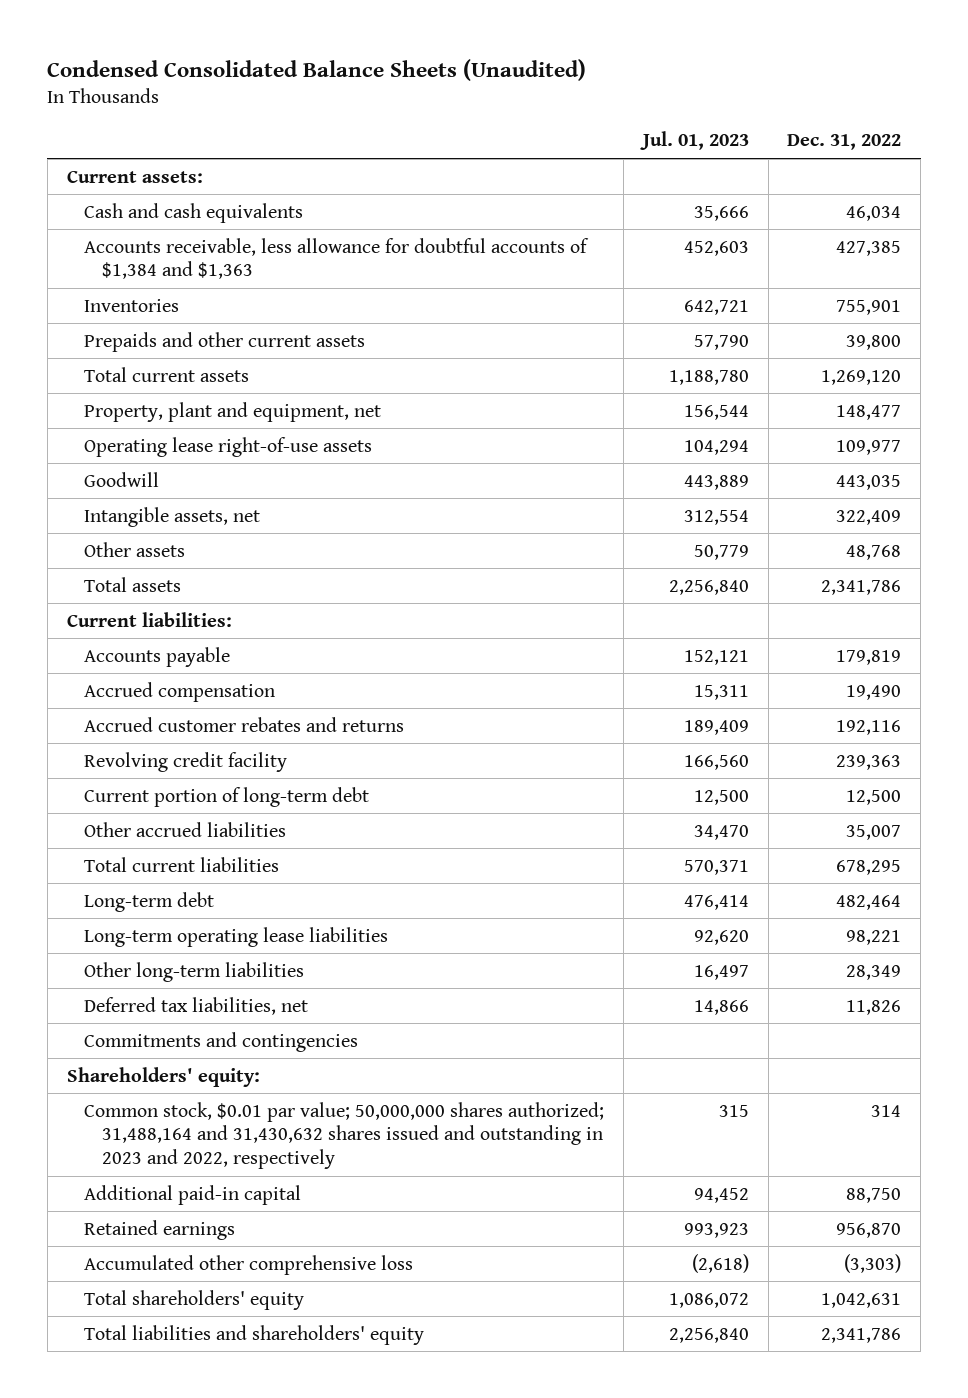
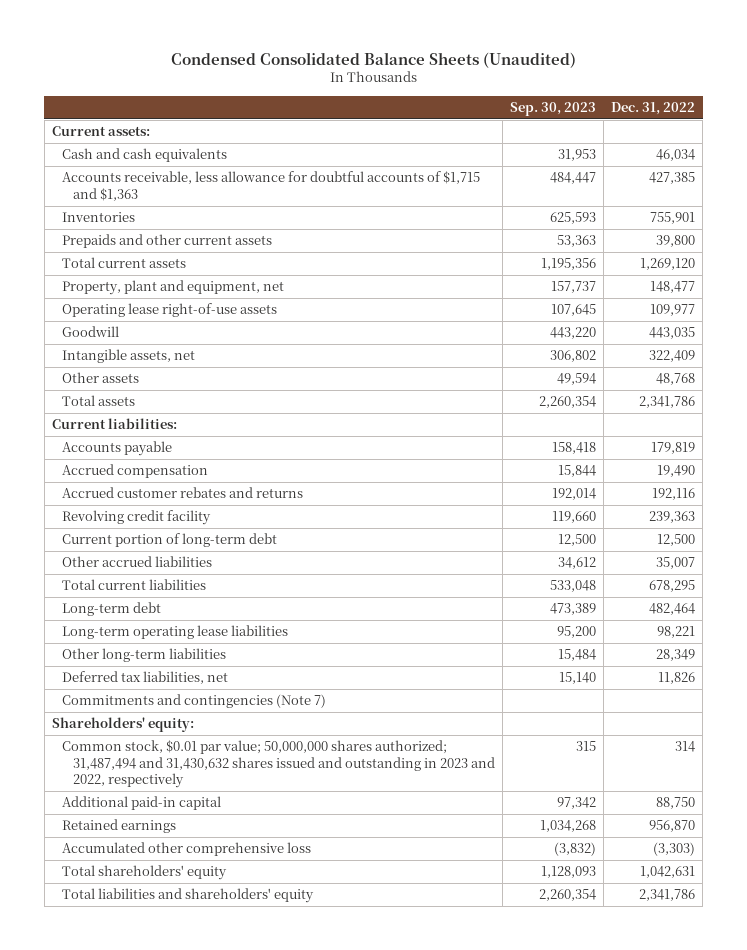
- | Jul. 01, 2023 | Dec. 31, 2022
+ | Sep. 30, 2023 | Dec. 31, 2022
- Accounts receivable, less allowance for doubtful accounts of $1,384 and $1,363 | 452,603 | 427,385
+ Accounts receivable, less allowance for doubtful accounts of $1,715 and $1,363 | 484,447 | 427,385
- Commitments and contingencies
+ Commitments and contingencies (Note 7)
- Common stock, $0.01 par value; 50,000,000 shares authorized; 31,488,164 and 31,430,632 shares issued and outstanding in 2023 and 2022, respectively | 315 | 314
+ Common stock, $0.01 par value; 50,000,000 shares authorized; 31,487,494 and 31,430,632 shares issued and outstanding in 2023 and 2022, respectively | 315 | 314

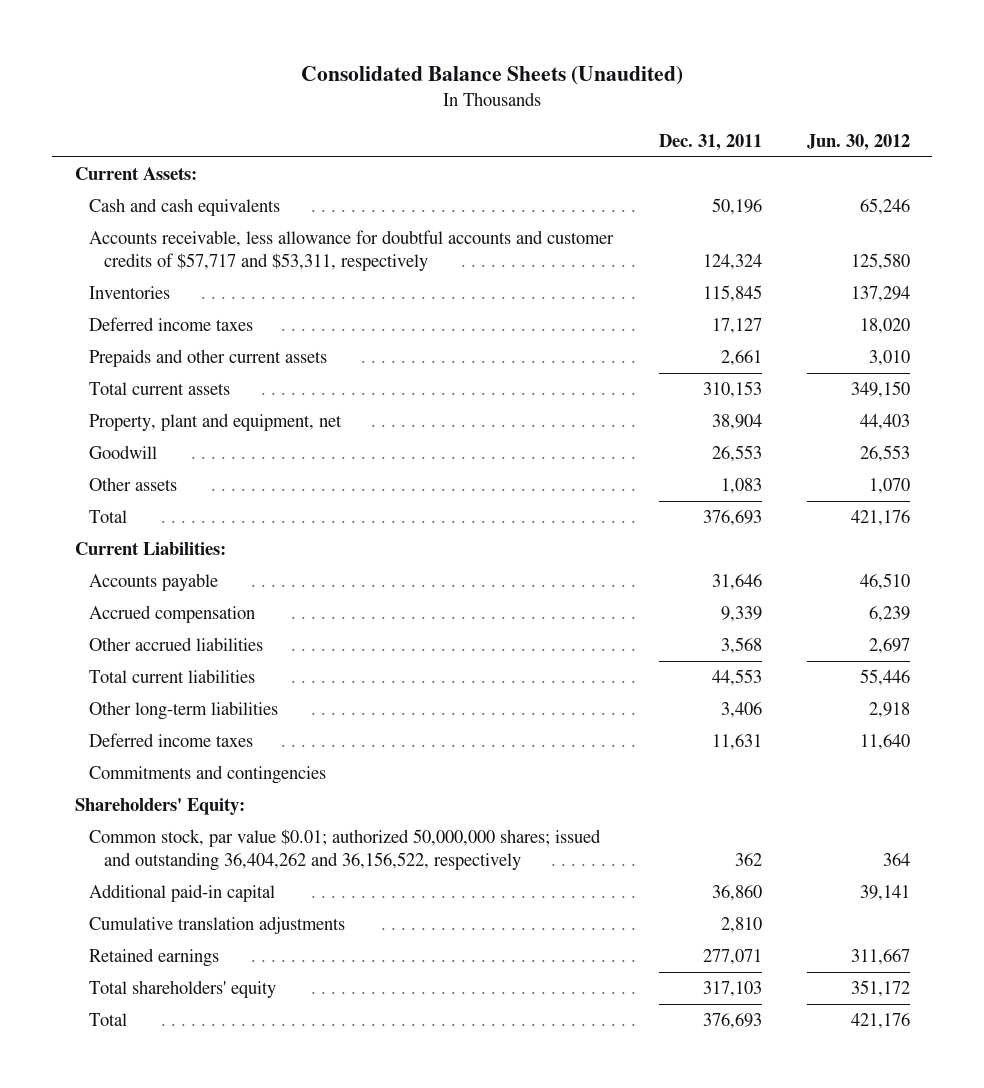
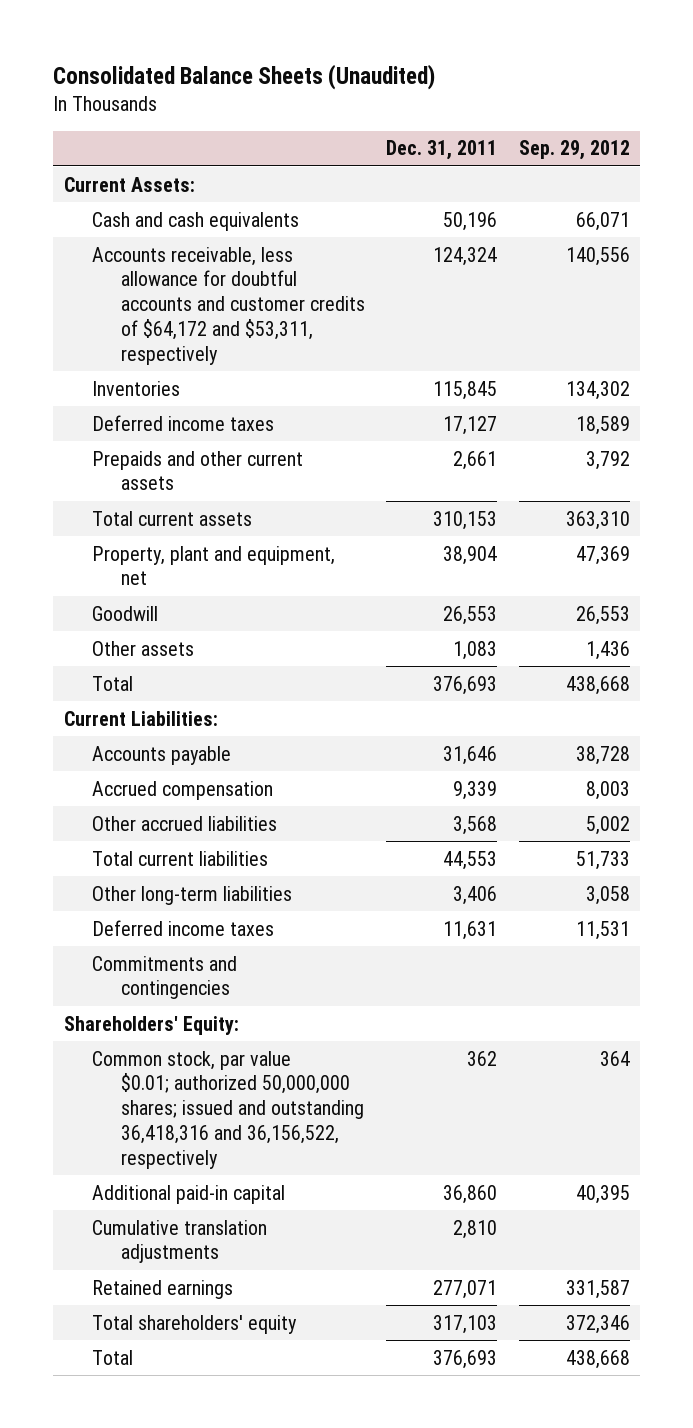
- | Dec. 31, 2011 | Jun. 30, 2012
+ | Dec. 31, 2011 | Sep. 29, 2012
- Accounts receivable, less allowance for doubtful accounts and customer credits of $57,717 and $53,311, respectively | 124,324 | 125,580
+ Accounts receivable, less allowance for doubtful accounts and customer credits of $64,172 and $53,311, respectively | 124,324 | 140,556
- Common stock, par value $0.01; authorized 50,000,000 shares; issued and outstanding 36,404,262 and 36,156,522, respectively | 362 | 364
+ Common stock, par value $0.01; authorized 50,000,000 shares; issued and outstanding 36,418,316 and 36,156,522, respectively | 362 | 364

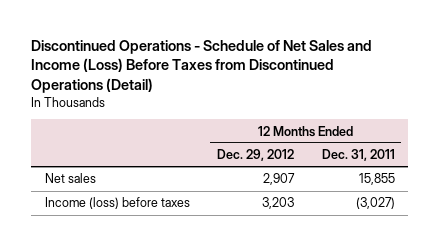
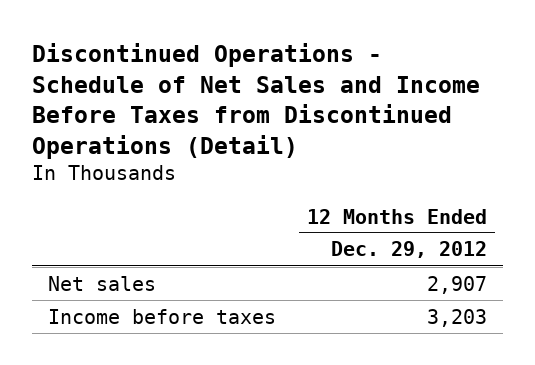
- Discontinued Operations - Schedule of Net Sales and Income (Loss) Before Taxes from Discontinued Operations (Detail)
+ Discontinued Operations - Schedule of Net Sales and Income Before Taxes from Discontinued Operations (Detail)
- | 12 Months Ended Dec. 29, 2012 | 12 Months Ended Dec. 31, 2011
+ | 12 Months Ended Dec. 29, 2012
- Income (loss) before taxes | 3,203 | (3,027)
+ Income before taxes | 3,203

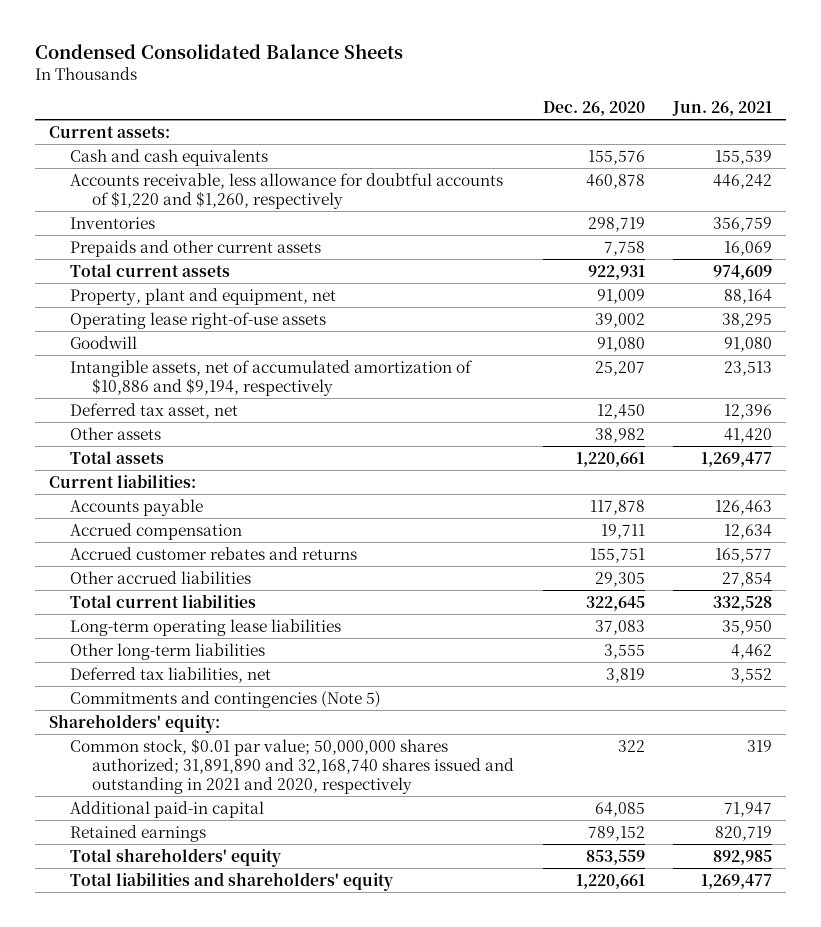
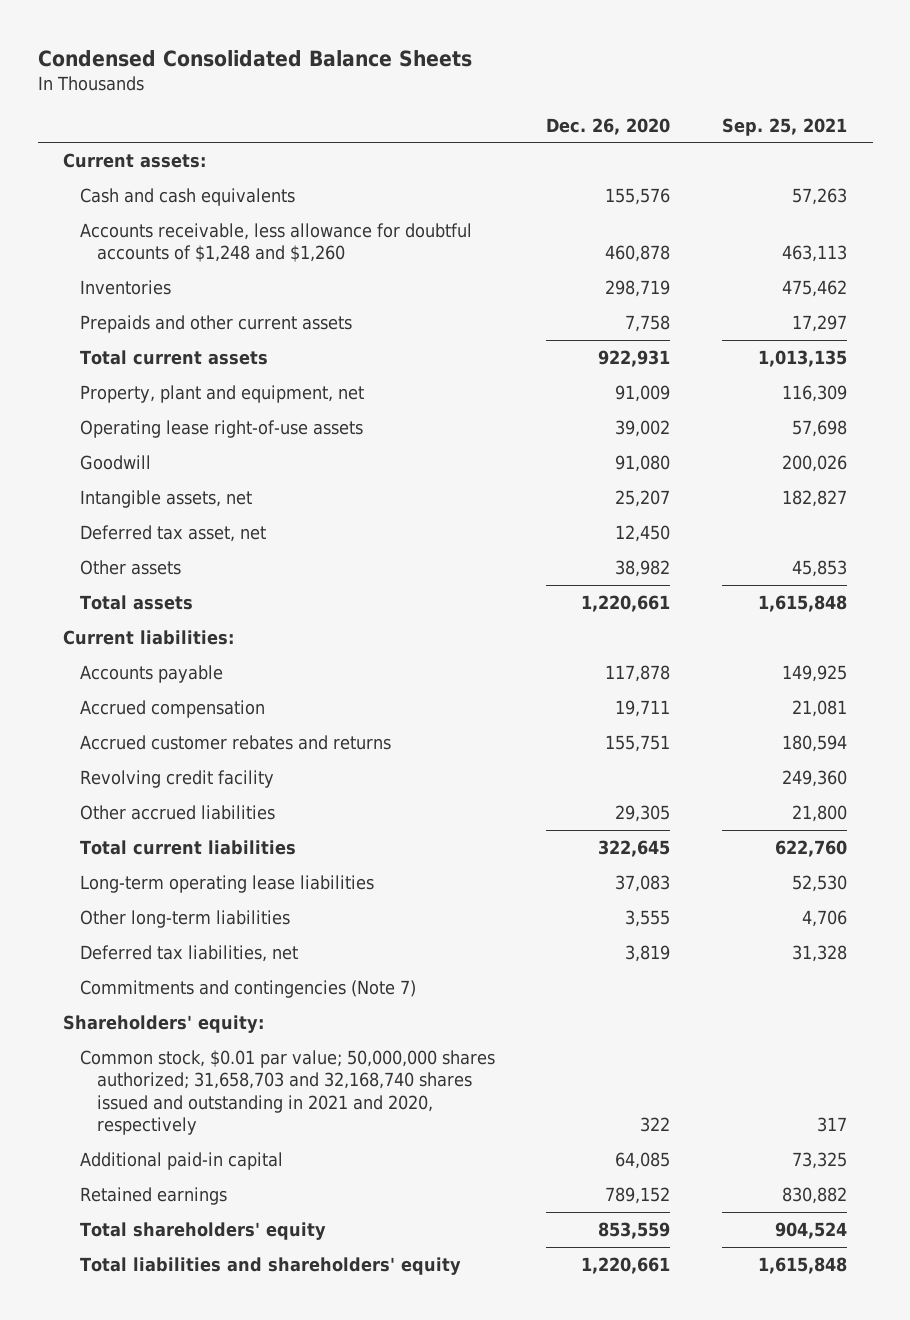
- | Dec. 26, 2020 | Jun. 26, 2021
+ | Dec. 26, 2020 | Sep. 25, 2021
- Accounts receivable, less allowance for doubtful accounts of $1,220 and $1,260, respectively | 460,878 | 446,242
+ Accounts receivable, less allowance for doubtful accounts of $1,248 and $1,260 | 460,878 | 463,113
- Intangible assets, net of accumulated amortization of $10,886 and $9,194, respectively | 25,207 | 23,513
+ Intangible assets, net | 25,207 | 182,827
+ Revolving credit facility | | 249,360
- Commitments and contingencies (Note 5)
+ Commitments and contingencies (Note 7)
- Common stock, $0.01 par value; 50,000,000 shares authorized; 31,891,890 and 32,168,740 shares issued and outstanding in 2021 and 2020, respectively | 322 | 319
+ Common stock, $0.01 par value; 50,000,000 shares authorized; 31,658,703 and 32,168,740 shares issued and outstanding in 2021 and 2020, respectively | 322 | 317

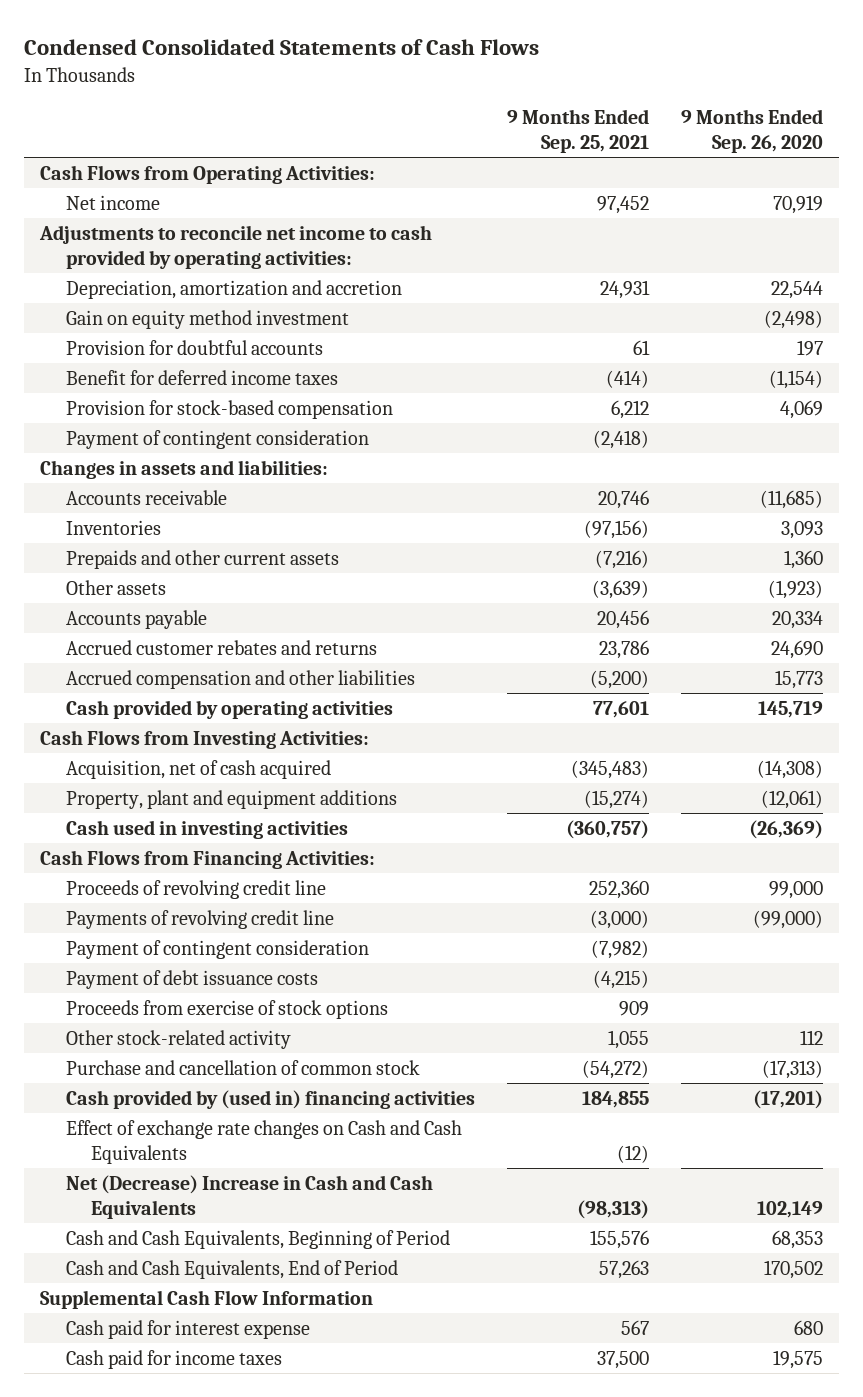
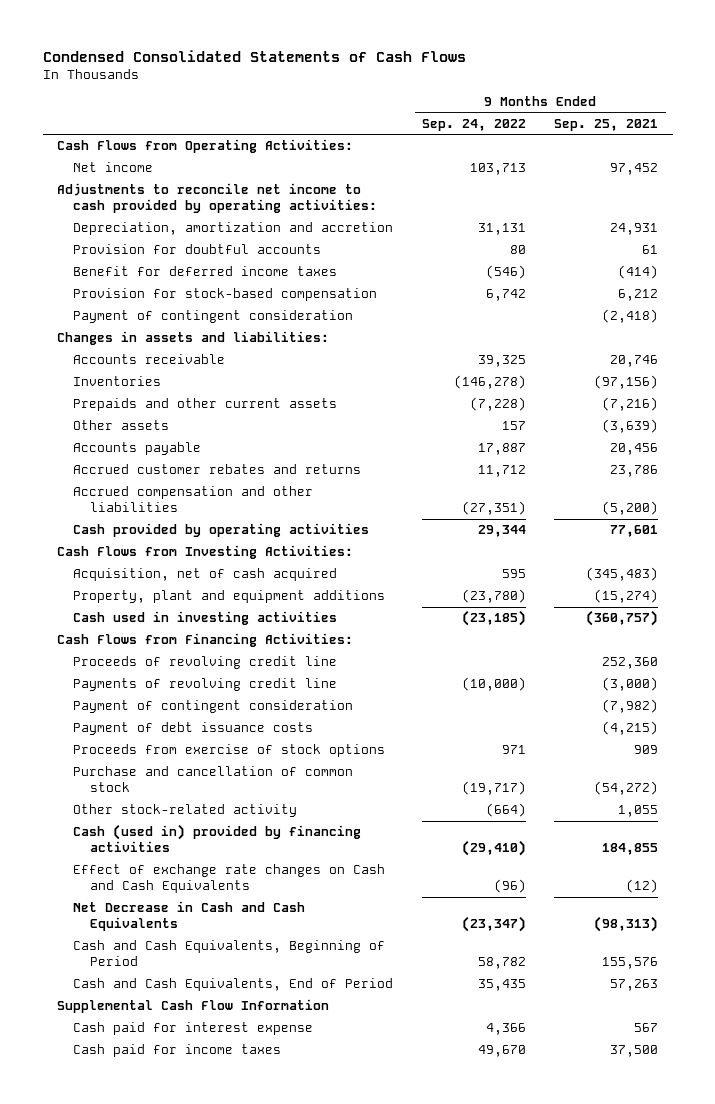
- | 9 Months Ended Sep. 25, 2021 | 9 Months Ended Sep. 26, 2020
+ | 9 Months Ended Sep. 24, 2022 | 9 Months Ended Sep. 25, 2021
- Gain on equity method investment | | (2,498)
- Cash provided by (used in) financing activities | 184,855 | (17,201)
moved down: Other stock-related activity | (664) | 1,055
+ Cash (used in) provided by financing activities | (29,410) | 184,855
- Net (Decrease) Increase in Cash and Cash Equivalents | (98,313) | 102,149
+ Net Decrease in Cash and Cash Equivalents | (23,347) | (98,313)

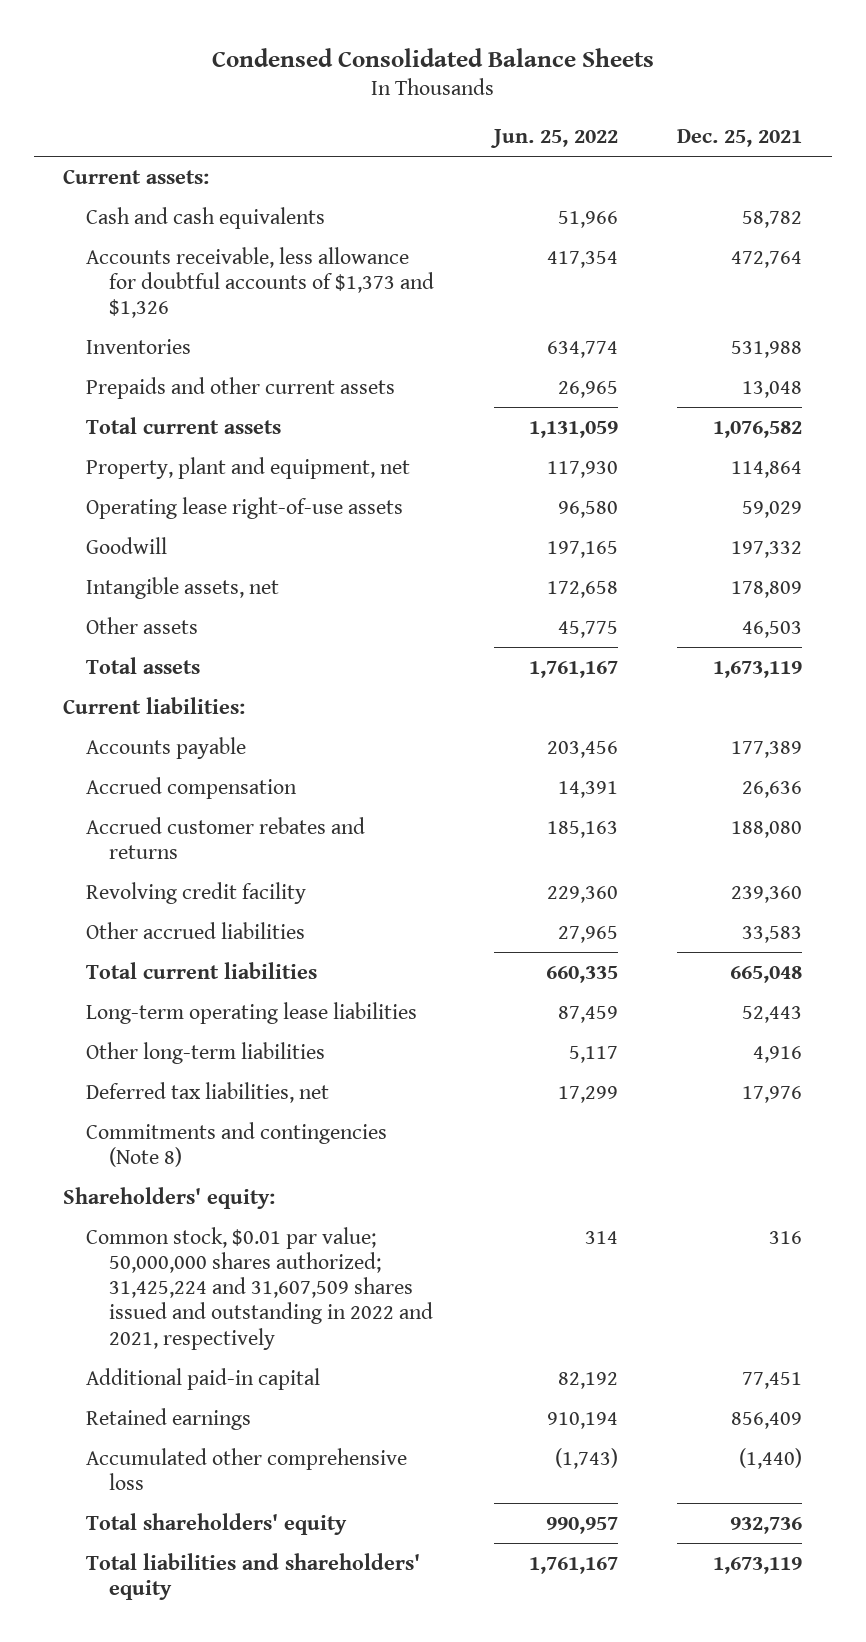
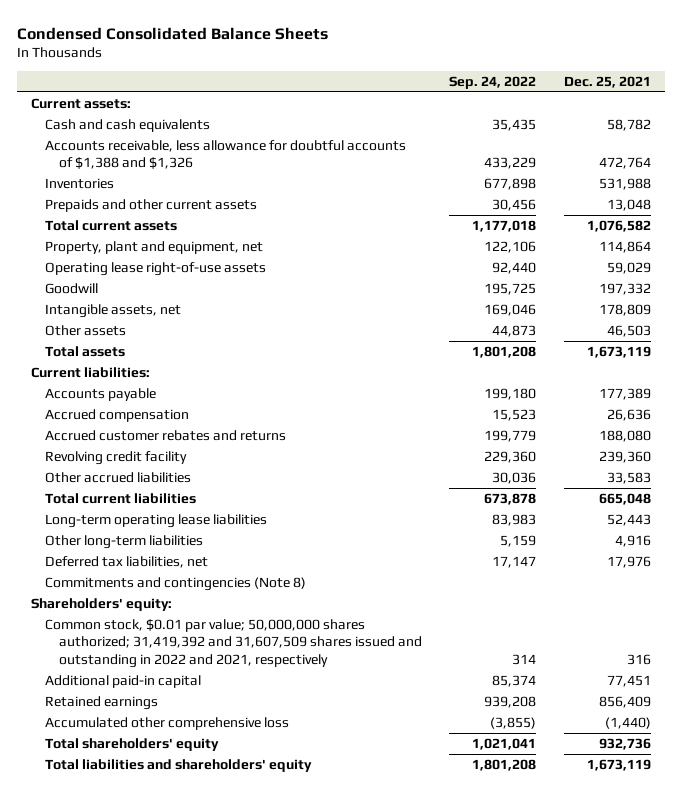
- | Jun. 25, 2022 | Dec. 25, 2021
+ | Sep. 24, 2022 | Dec. 25, 2021
- Accounts receivable, less allowance for doubtful accounts of $1,373 and $1,326 | 417,354 | 472,764
+ Accounts receivable, less allowance for doubtful accounts of $1,388 and $1,326 | 433,229 | 472,764
- Common stock, $0.01 par value; 50,000,000 shares authorized; 31,425,224 and 31,607,509 shares issued and outstanding in 2022 and 2021, respectively | 314 | 316
+ Common stock, $0.01 par value; 50,000,000 shares authorized; 31,419,392 and 31,607,509 shares issued and outstanding in 2022 and 2021, respectively | 314 | 316

